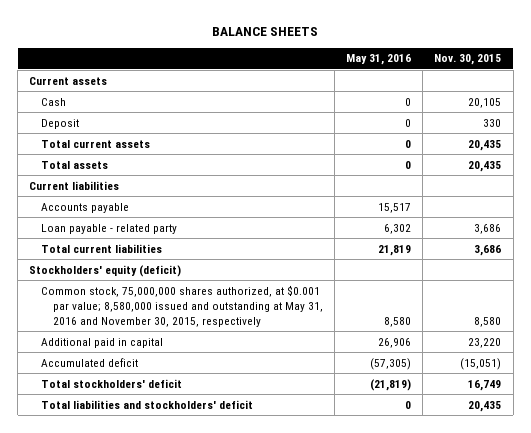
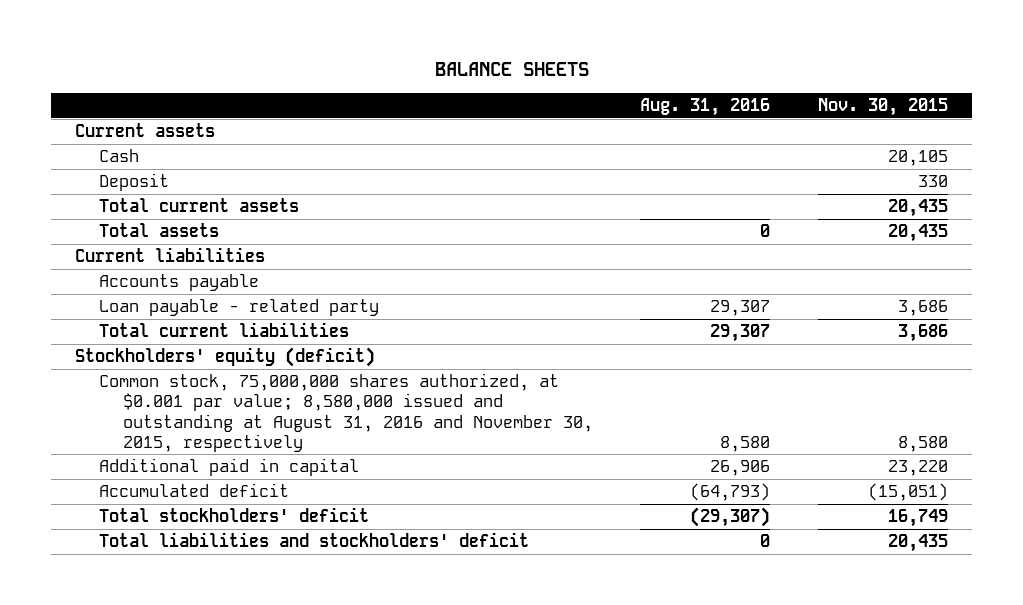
- | May 31, 2016 | Nov. 30, 2015
+ | Aug. 31, 2016 | Nov. 30, 2015
- Common stock, 75,000,000 shares authorized, at $0.001 par value; 8,580,000 issued and outstanding at May 31, 2016 and November 30, 2015, respectively | 8,580 | 8,580
+ Common stock, 75,000,000 shares authorized, at $0.001 par value; 8,580,000 issued and outstanding at August 31, 2016 and November 30, 2015, respectively | 8,580 | 8,580

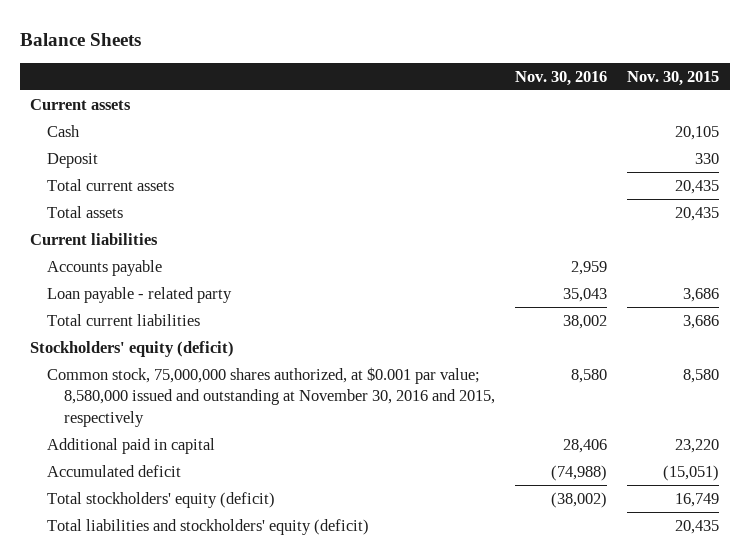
- BALANCE SHEETS
+ Balance Sheets
- | Aug. 31, 2016 | Nov. 30, 2015
+ | Nov. 30, 2016 | Nov. 30, 2015
- Common stock, 75,000,000 shares authorized, at $0.001 par value; 8,580,000 issued and outstanding at August 31, 2016 and November 30, 2015, respectively | 8,580 | 8,580
+ Common stock, 75,000,000 shares authorized, at $0.001 par value; 8,580,000 issued and outstanding at November 30, 2016 and 2015, respectively | 8,580 | 8,580
- Total stockholders' deficit | (29,307) | 16,749
- Total liabilities and stockholders' deficit | 0 | 20,435
+ Total stockholders' equity (deficit) | (38,002) | 16,749
+ Total liabilities and stockholders' equity (deficit) | | 20,435

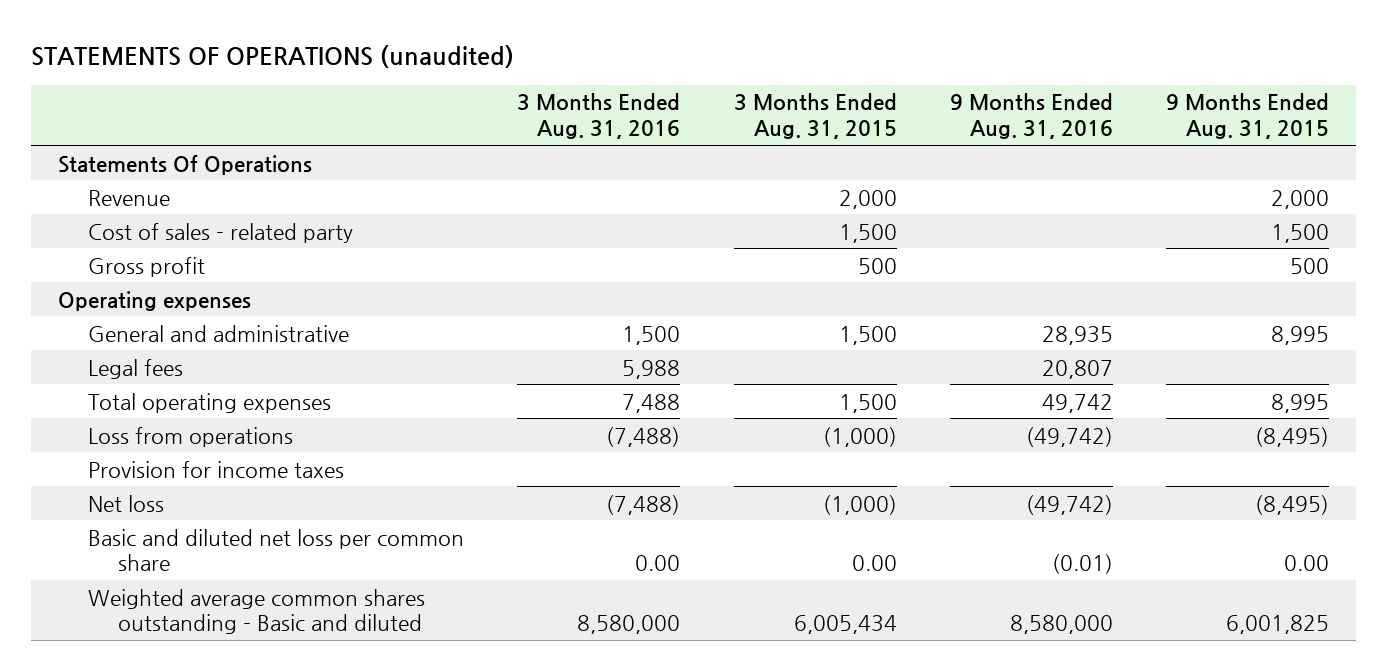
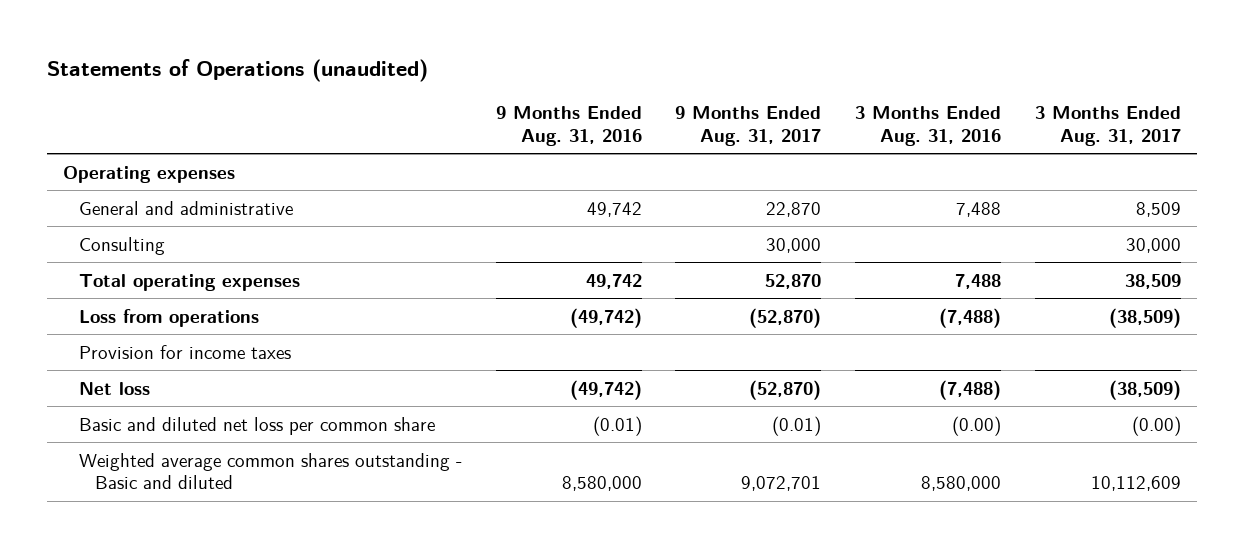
- STATEMENTS OF OPERATIONS (unaudited)
+ Statements of Operations (unaudited)
- | 3 Months Ended Aug. 31, 2016 | 3 Months Ended Aug. 31, 2015 | 9 Months Ended Aug. 31, 2016 | 9 Months Ended Aug. 31, 2015
+ | 9 Months Ended Aug. 31, 2016 | 9 Months Ended Aug. 31, 2017 | 3 Months Ended Aug. 31, 2016 | 3 Months Ended Aug. 31, 2017
- Statements Of Operations
- Revenue | | 2,000 | | 2,000
- Cost of sales - related party | | 1,500 | | 1,500
- Gross profit | | 500 | | 500
- General and administrative | 1,500 | 1,500 | 28,935 | 8,995
- Legal fees | 5,988 | | 20,807 |
+ General and administrative | 49,742 | 22,870 | 7,488 | 8,509
+ Consulting | | 30,000 | | 30,000
- Basic and diluted net loss per common share | 0.00 | 0.00 | (0.01) | 0.00
+ Basic and diluted net loss per common share | (0.01) | (0.01) | (0.00) | (0.00)

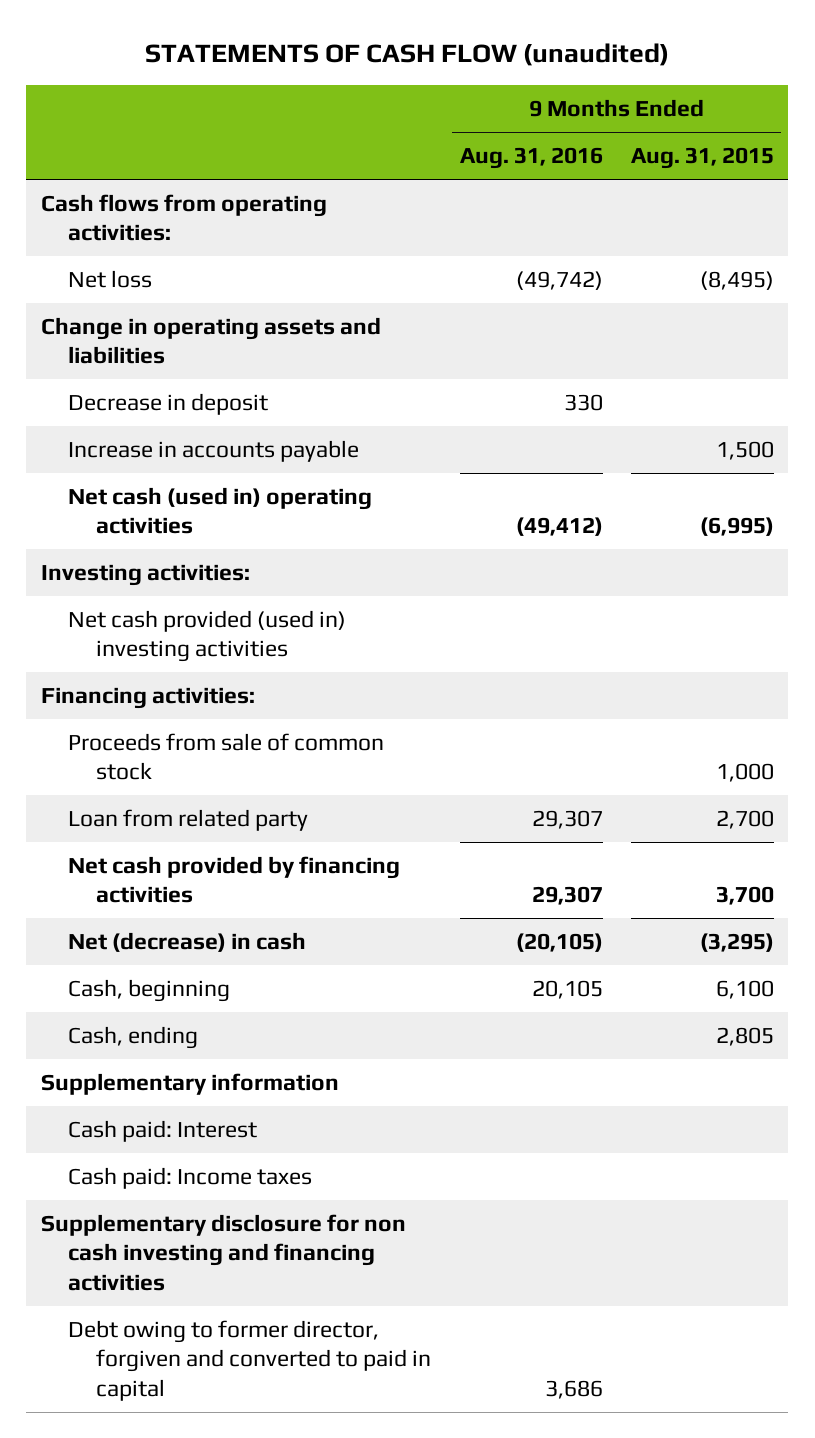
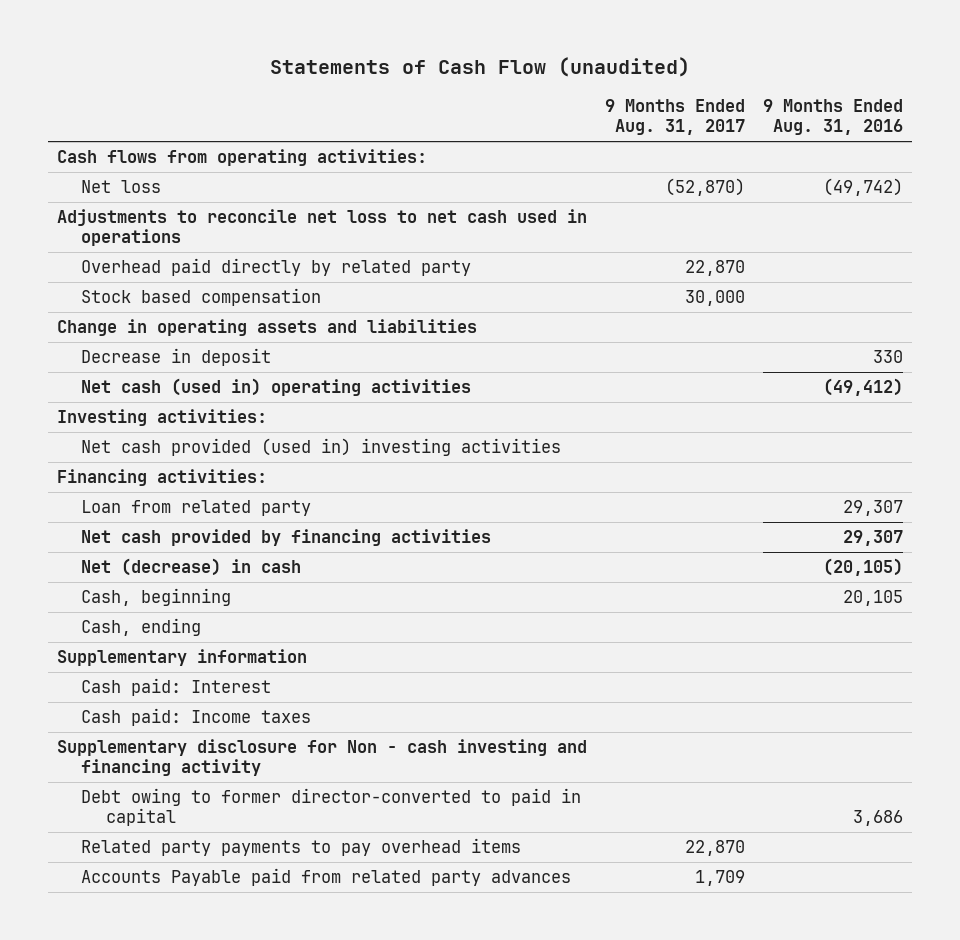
- STATEMENTS OF CASH FLOW (unaudited)
+ Statements of Cash Flow (unaudited)
- | 9 Months Ended Aug. 31, 2016 | 9 Months Ended Aug. 31, 2015
+ | 9 Months Ended Aug. 31, 2017 | 9 Months Ended Aug. 31, 2016
+ Adjustments to reconcile net loss to net cash used in operations
+ Overhead paid directly by related party | 22,870 |
+ Stock based compensation | 30,000 |
- Increase in accounts payable | | 1,500
- Proceeds from sale of common stock | | 1,000
- Supplementary disclosure for non cash investing and financing activities
- Debt owing to former director, forgiven and converted to paid in capital | 3,686 |
+ Supplementary disclosure for Non - cash investing and financing activity
+ Debt owing to former director-converted to paid in capital | | 3,686
+ Related party payments to pay overhead items | 22,870 |
+ Accounts Payable paid from related party advances | 1,709 |

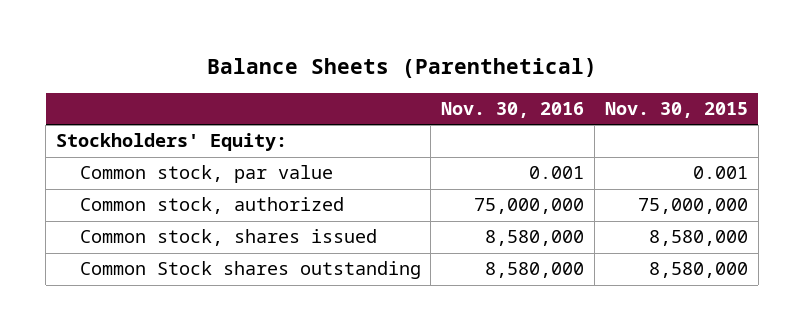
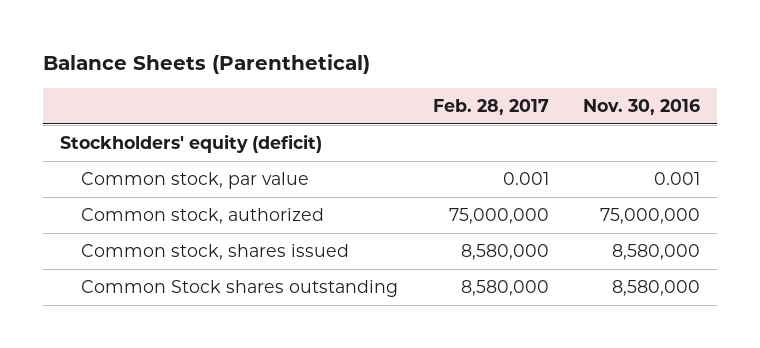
- | Nov. 30, 2016 | Nov. 30, 2015
+ | Feb. 28, 2017 | Nov. 30, 2016
- Stockholders' Equity:
+ Stockholders' equity (deficit)

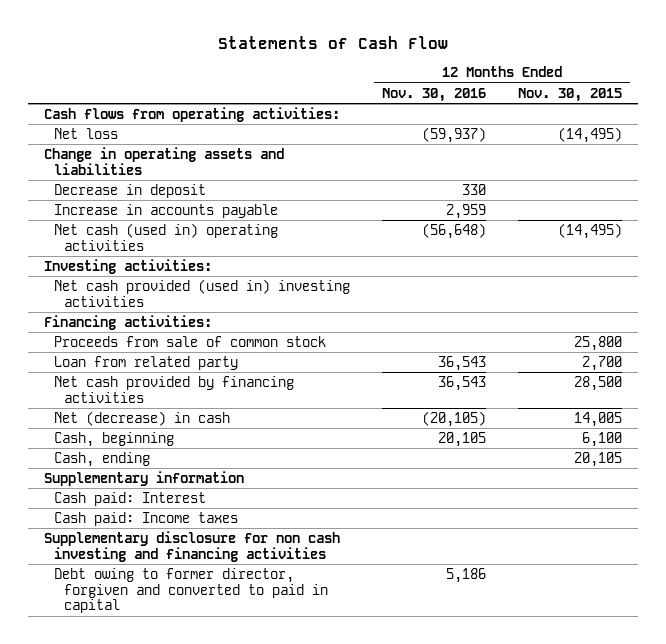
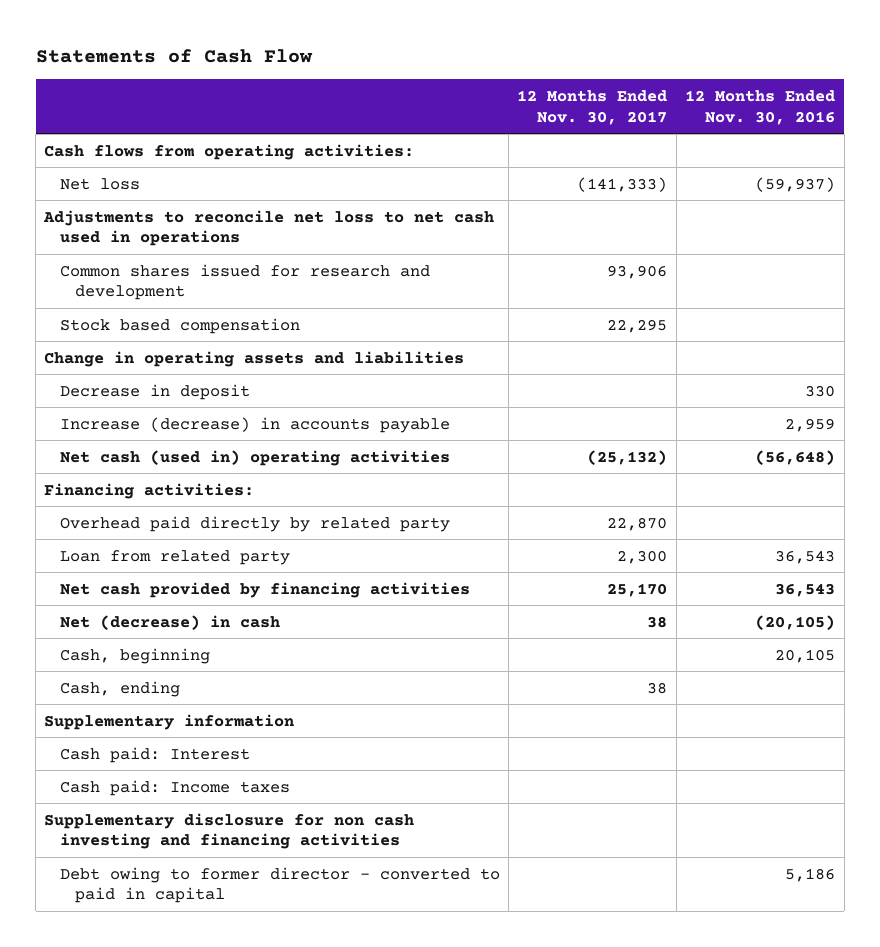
- | 12 Months Ended Nov. 30, 2016 | 12 Months Ended Nov. 30, 2015
+ | 12 Months Ended Nov. 30, 2017 | 12 Months Ended Nov. 30, 2016
+ Adjustments to reconcile net loss to net cash used in operations
+ Common shares issued for research and development | 93,906 |
+ Stock based compensation | 22,295 |
- Increase in accounts payable | 2,959 |
+ Increase (decrease) in accounts payable | | 2,959
- Investing activities:
- Net cash provided (used in) investing activities
- Proceeds from sale of common stock | | 25,800
+ Overhead paid directly by related party | 22,870 |
- Debt owing to former director, forgiven and converted to paid in capital | 5,186 |
+ Debt owing to former director - converted to paid in capital | | 5,186

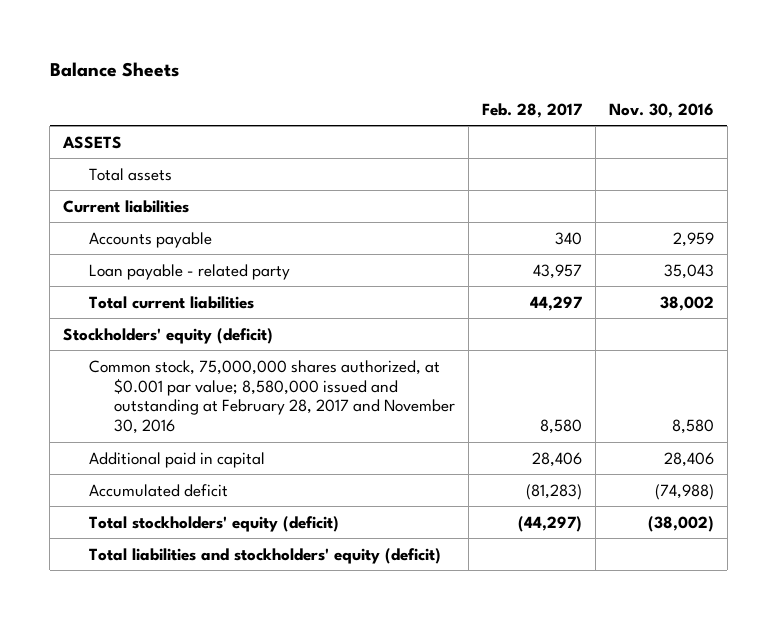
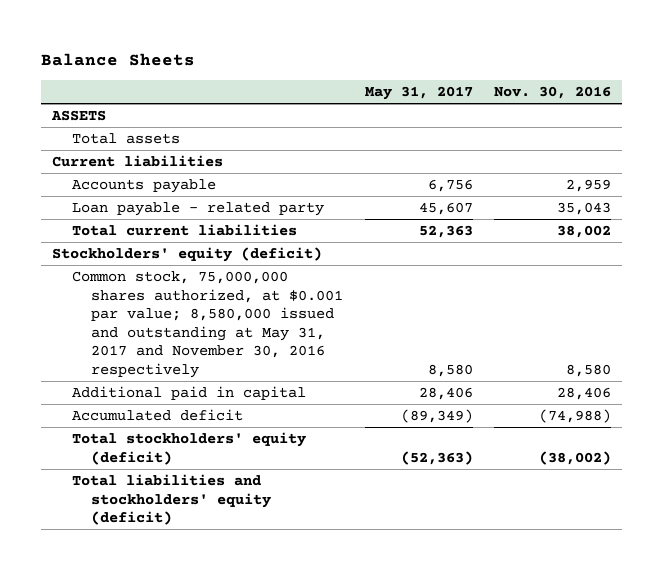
- | Feb. 28, 2017 | Nov. 30, 2016
+ | May 31, 2017 | Nov. 30, 2016
- Common stock, 75,000,000 shares authorized, at $0.001 par value; 8,580,000 issued and outstanding at February 28, 2017 and November 30, 2016 | 8,580 | 8,580
+ Common stock, 75,000,000 shares authorized, at $0.001 par value; 8,580,000 issued and outstanding at May 31, 2017 and November 30, 2016 respectively | 8,580 | 8,580

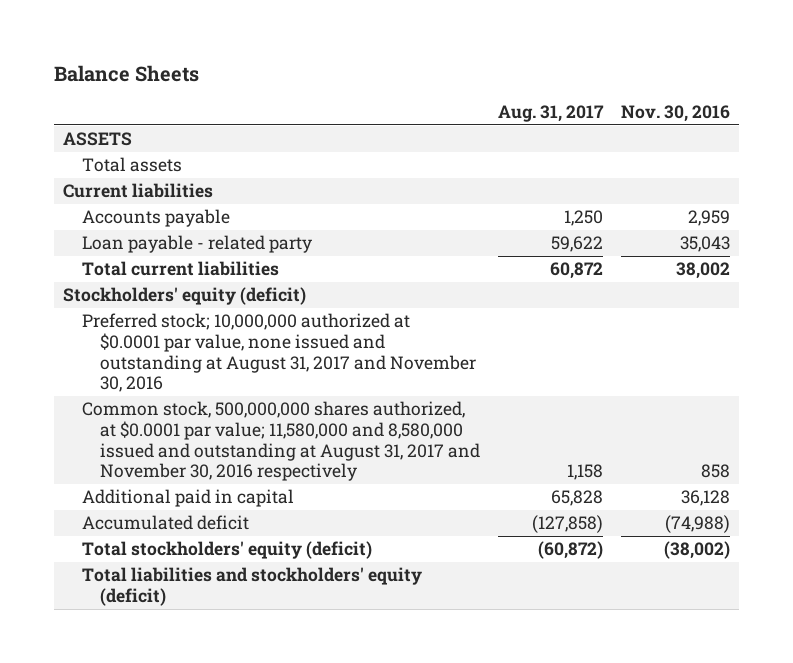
- | May 31, 2017 | Nov. 30, 2016
+ | Aug. 31, 2017 | Nov. 30, 2016
- Common stock, 75,000,000 shares authorized, at $0.001 par value; 8,580,000 issued and outstanding at May 31, 2017 and November 30, 2016 respectively | 8,580 | 8,580
- Additional paid in capital | 28,406 | 28,406
+ Preferred stock; 10,000,000 authorized at $0.0001 par value, none issued and outstanding at August 31, 2017 and November 30, 2016
+ Common stock, 500,000,000 shares authorized, at $0.0001 par value; 11,580,000 and 8,580,000 issued and outstanding at August 31, 2017 and November 30, 2016 respectively | 1,158 | 858
+ Additional paid in capital | 65,828 | 36,128

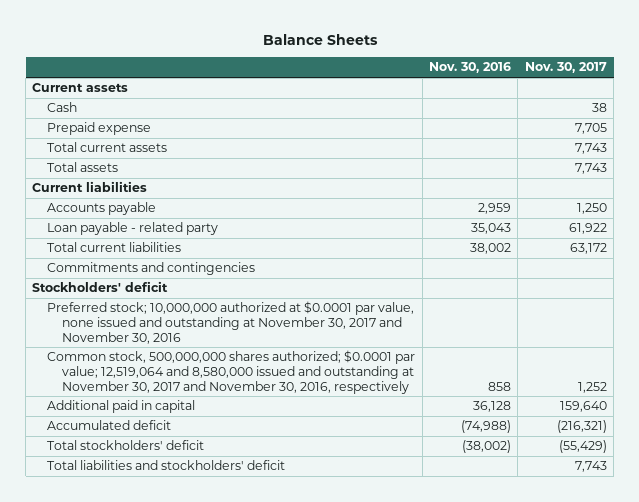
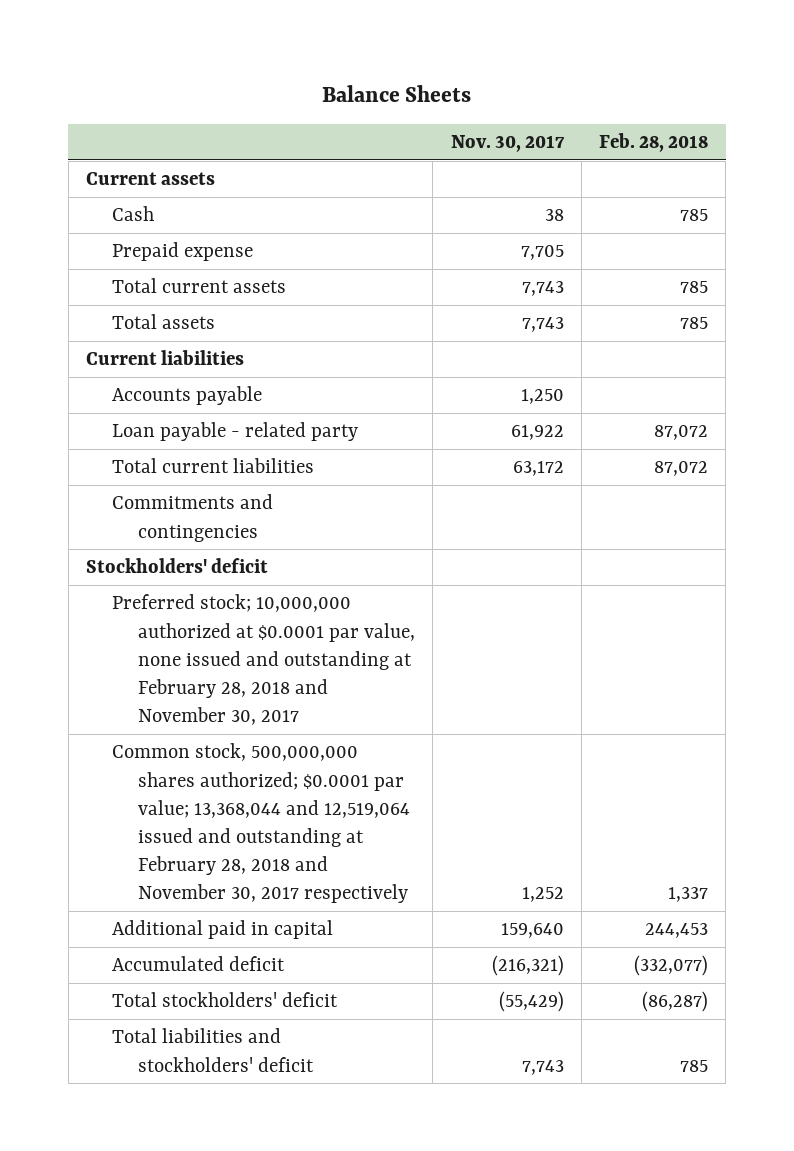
- | Nov. 30, 2016 | Nov. 30, 2017
+ | Nov. 30, 2017 | Feb. 28, 2018
- Preferred stock; 10,000,000 authorized at $0.0001 par value, none issued and outstanding at November 30, 2017 and November 30, 2016
- Common stock, 500,000,000 shares authorized; $0.0001 par value; 12,519,064 and 8,580,000 issued and outstanding at November 30, 2017 and November 30, 2016, respectively | 858 | 1,252
+ Preferred stock; 10,000,000 authorized at $0.0001 par value, none issued and outstanding at February 28, 2018 and November 30, 2017
+ Common stock, 500,000,000 shares authorized; $0.0001 par value; 13,368,044 and 12,519,064 issued and outstanding at February 28, 2018 and November 30, 2017 respectively | 1,252 | 1,337

